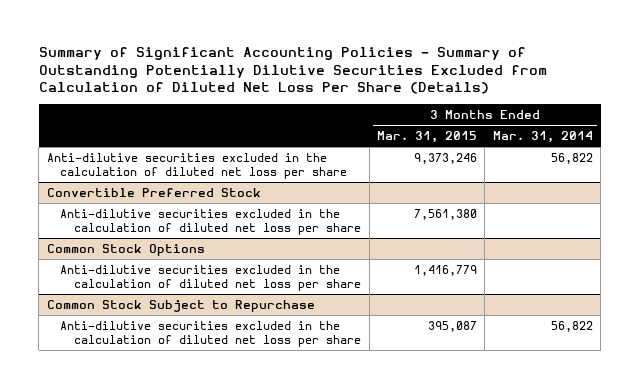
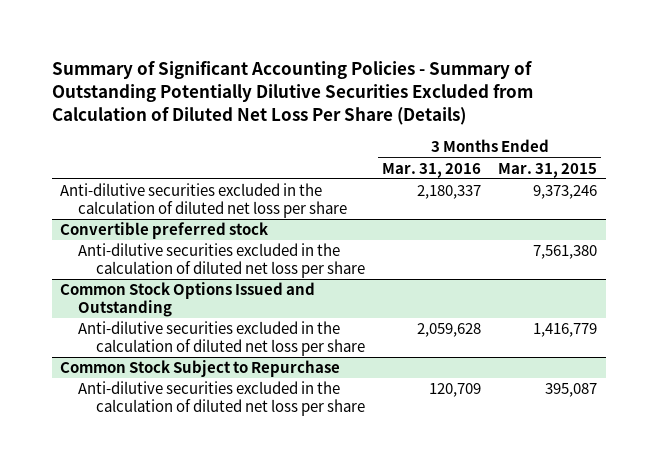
- | 3 Months Ended Mar. 31, 2015 | 3 Months Ended Mar. 31, 2014
+ | 3 Months Ended Mar. 31, 2016 | 3 Months Ended Mar. 31, 2015
- Convertible Preferred Stock
+ Convertible preferred stock
- Common Stock Options
+ Common Stock Options Issued and Outstanding

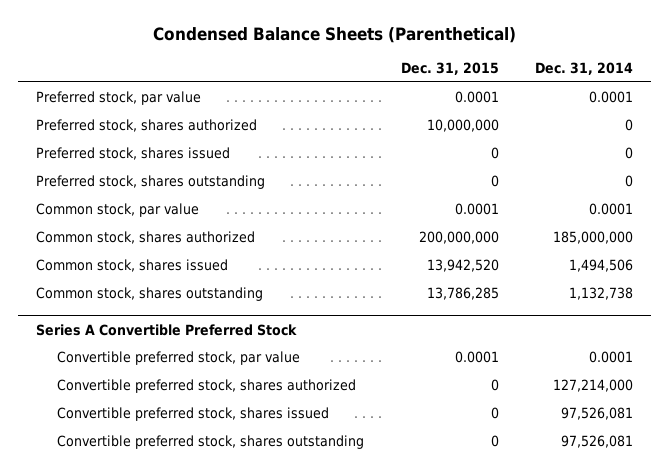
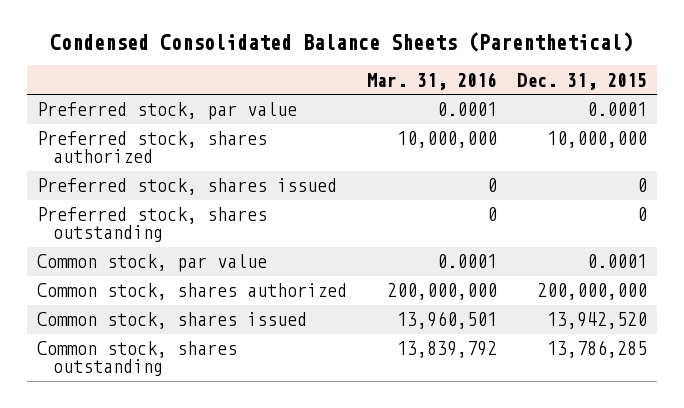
- Condensed Balance Sheets (Parenthetical)
+ Condensed Consolidated Balance Sheets (Parenthetical)
- | Dec. 31, 2015 | Dec. 31, 2014
+ | Mar. 31, 2016 | Dec. 31, 2015
- Series A Convertible Preferred Stock
- Convertible preferred stock, par value | 0.0001 | 0.0001
- Convertible preferred stock, shares authorized | 0 | 127,214,000
- Convertible preferred stock, shares issued | 0 | 97,526,081
- Convertible preferred stock, shares outstanding | 0 | 97,526,081

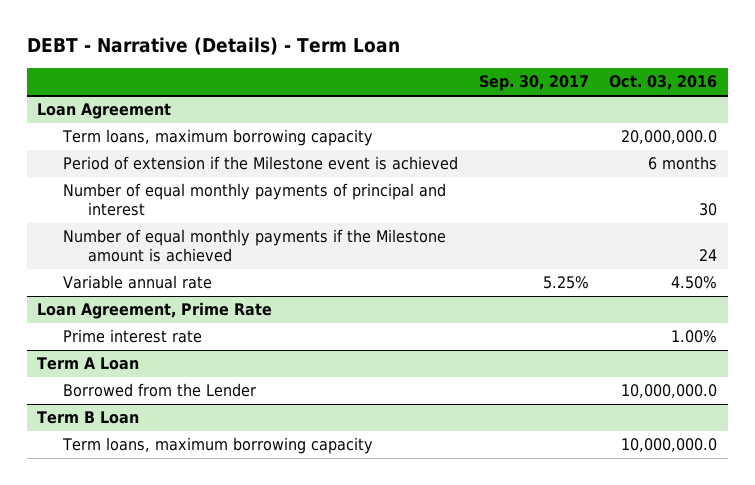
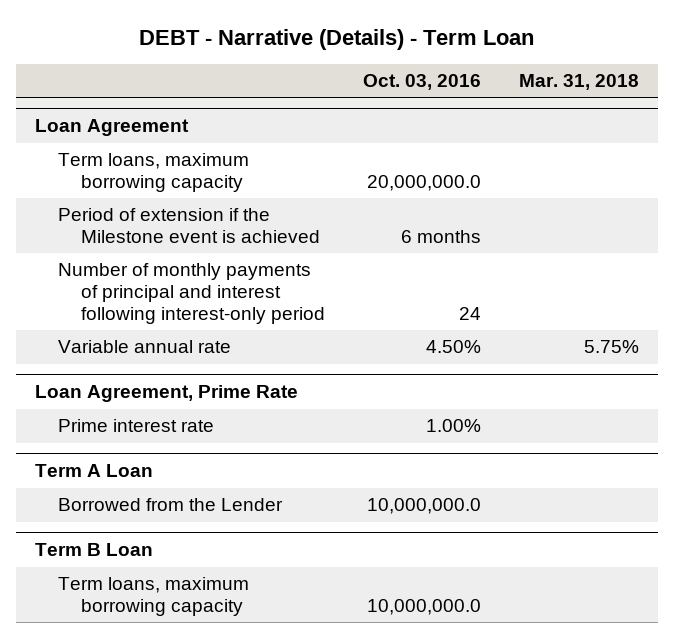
- | Sep. 30, 2017 | Oct. 03, 2016
+ | Oct. 03, 2016 | Mar. 31, 2018
@ Loan Agreement
- Number of equal monthly payments of principal and interest | | 30
- Number of equal monthly payments if the Milestone amount is achieved | | 24
+ Number of monthly payments of principal and interest following interest-only period | 24 |

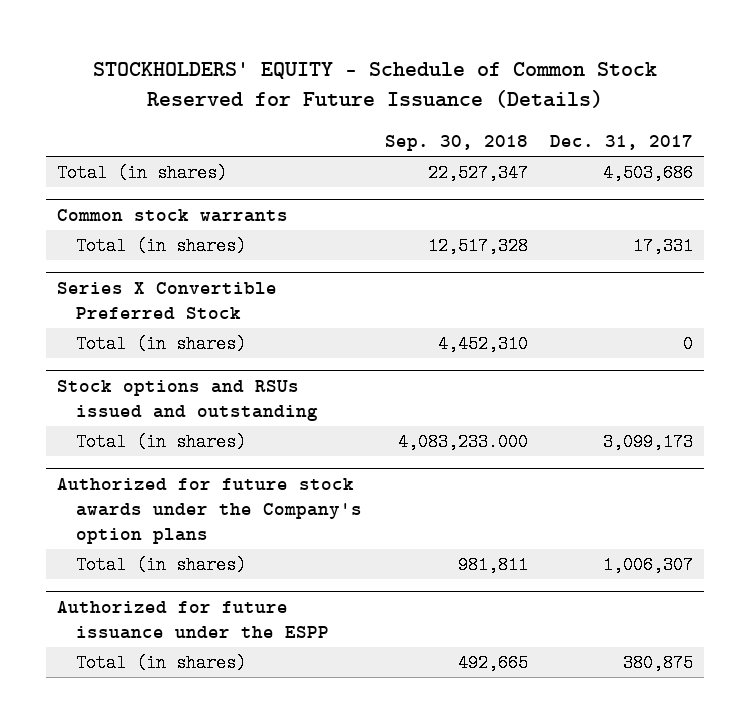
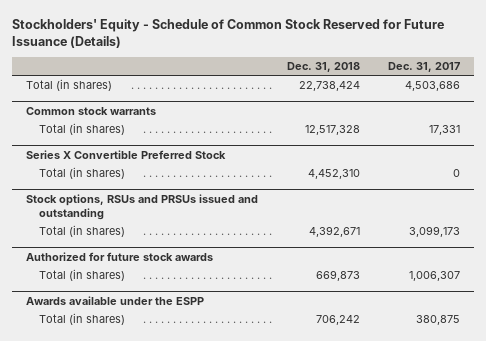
- STOCKHOLDERS' EQUITY - Schedule of Common Stock Reserved for Future Issuance (Details)
+ Stockholders' Equity - Schedule of Common Stock Reserved for Future Issuance (Details)
- | Sep. 30, 2018 | Dec. 31, 2017
+ | Dec. 31, 2018 | Dec. 31, 2017
- Stock options and RSUs issued and outstanding
+ Stock options, RSUs and PRSUs issued and outstanding
- Authorized for future stock awards under the Company's option plans
+ Authorized for future stock awards
- Authorized for future issuance under the ESPP
+ Awards available under the ESPP

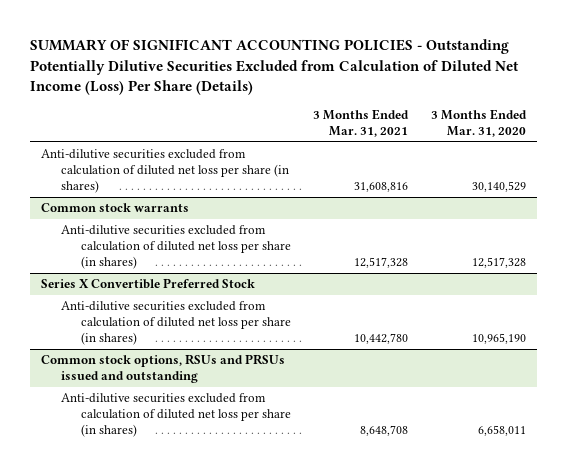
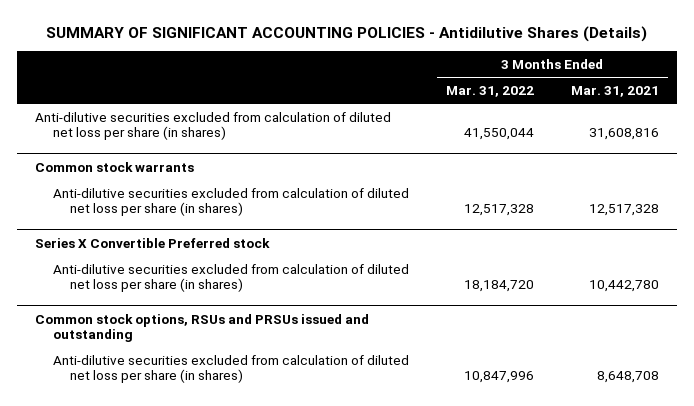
- SUMMARY OF SIGNIFICANT ACCOUNTING POLICIES - Outstanding Potentially Dilutive Securities Excluded from Calculation of Diluted Net Income (Loss) Per Share (Details)
+ SUMMARY OF SIGNIFICANT ACCOUNTING POLICIES - Antidilutive Shares (Details)
- | 3 Months Ended Mar. 31, 2021 | 3 Months Ended Mar. 31, 2020
+ | 3 Months Ended Mar. 31, 2022 | 3 Months Ended Mar. 31, 2021
- Series X Convertible Preferred Stock
+ Series X Convertible Preferred stock

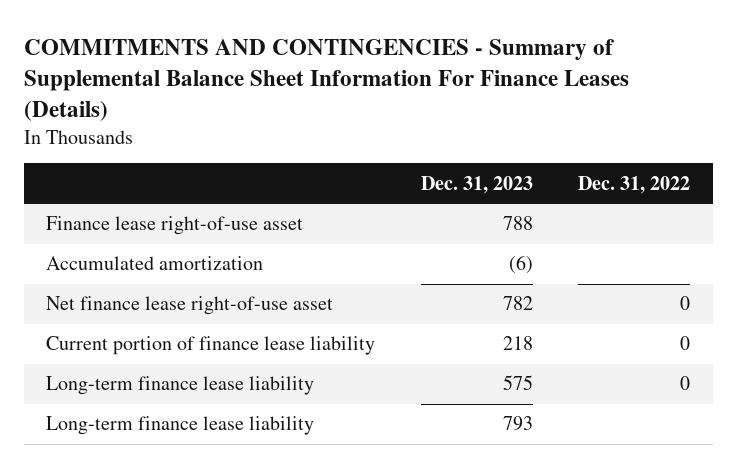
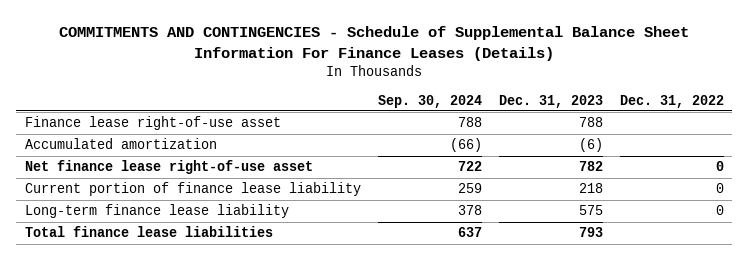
- COMMITMENTS AND CONTINGENCIES - Summary of Supplemental Balance Sheet Information For Finance Leases (Details)
+ COMMITMENTS AND CONTINGENCIES - Schedule of Supplemental Balance Sheet Information For Finance Leases (Details)
- | Dec. 31, 2023 | Dec. 31, 2022
+ | Sep. 30, 2024 | Dec. 31, 2023 | Dec. 31, 2022
- Long-term finance lease liability | 793 |
+ Total finance lease liabilities | 637 | 793 |

